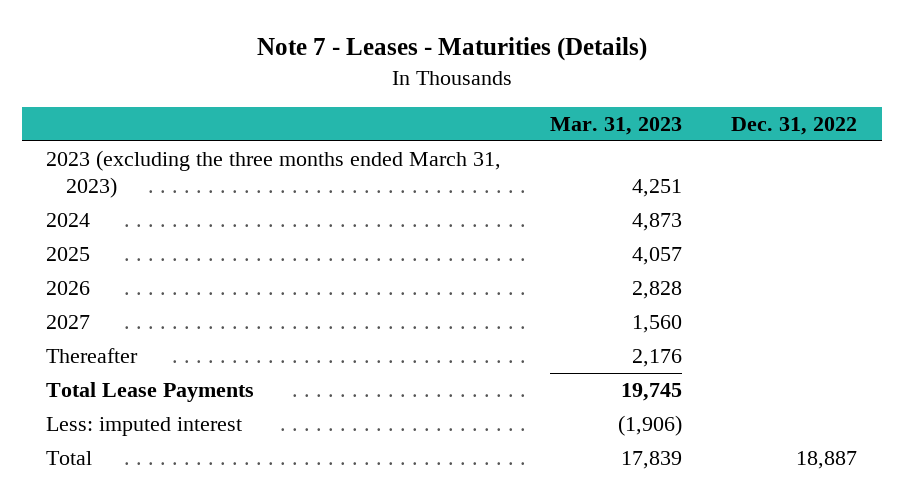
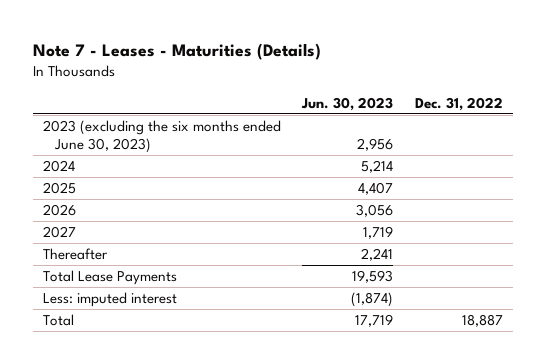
- | Mar. 31, 2023 | Dec. 31, 2022
+ | Jun. 30, 2023 | Dec. 31, 2022
- 2023 (excluding the three months ended March 31, 2023) | 4,251 |
+ 2023 (excluding the six months ended June 30, 2023) | 2,956 |

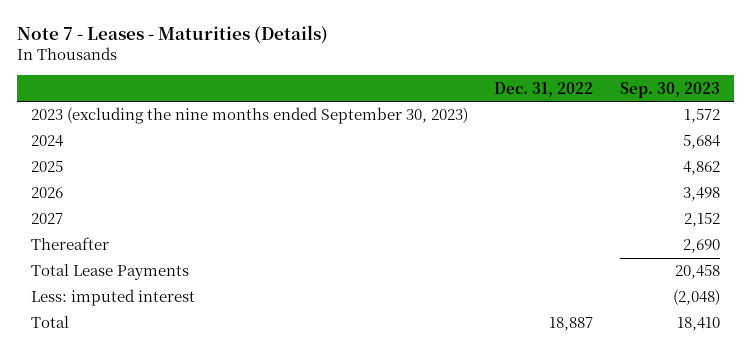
- | Jun. 30, 2023 | Dec. 31, 2022
+ | Dec. 31, 2022 | Sep. 30, 2023
- 2023 (excluding the six months ended June 30, 2023) | 2,956 |
+ 2023 (excluding the nine months ended September 30, 2023) | | 1,572

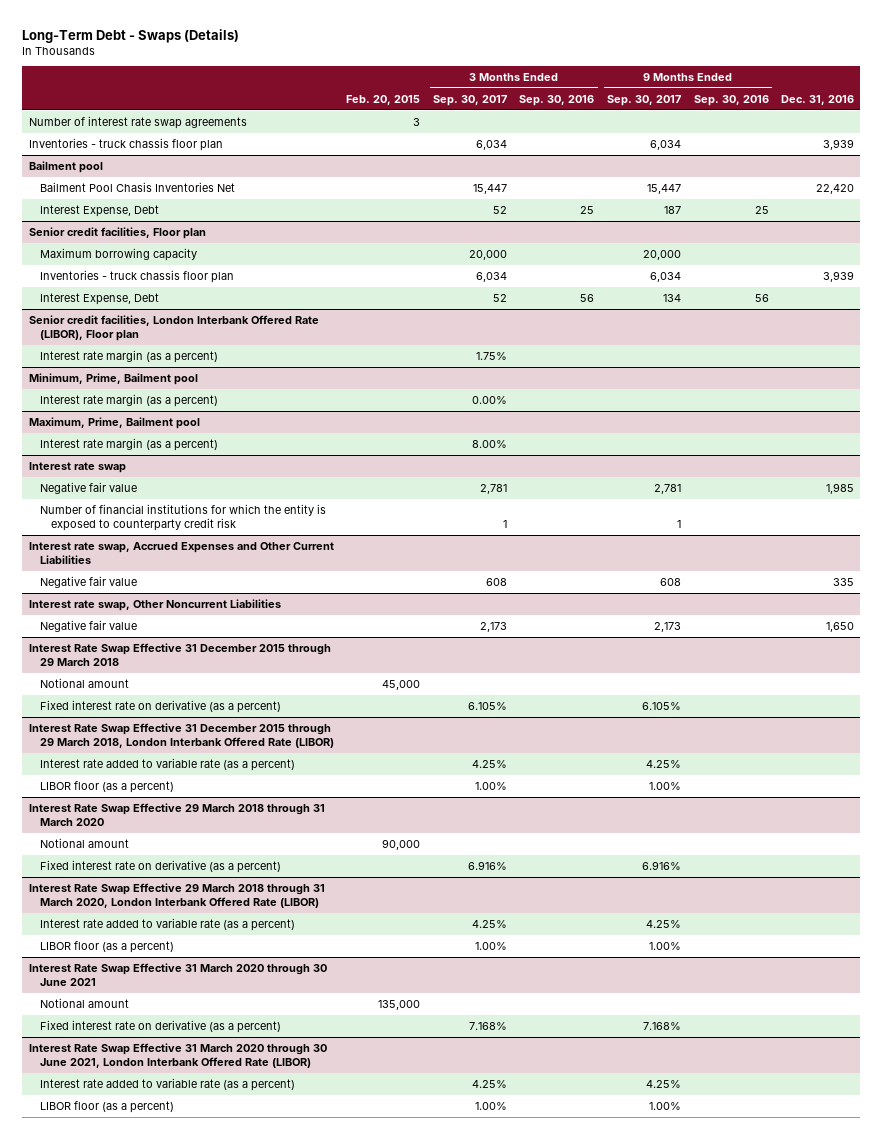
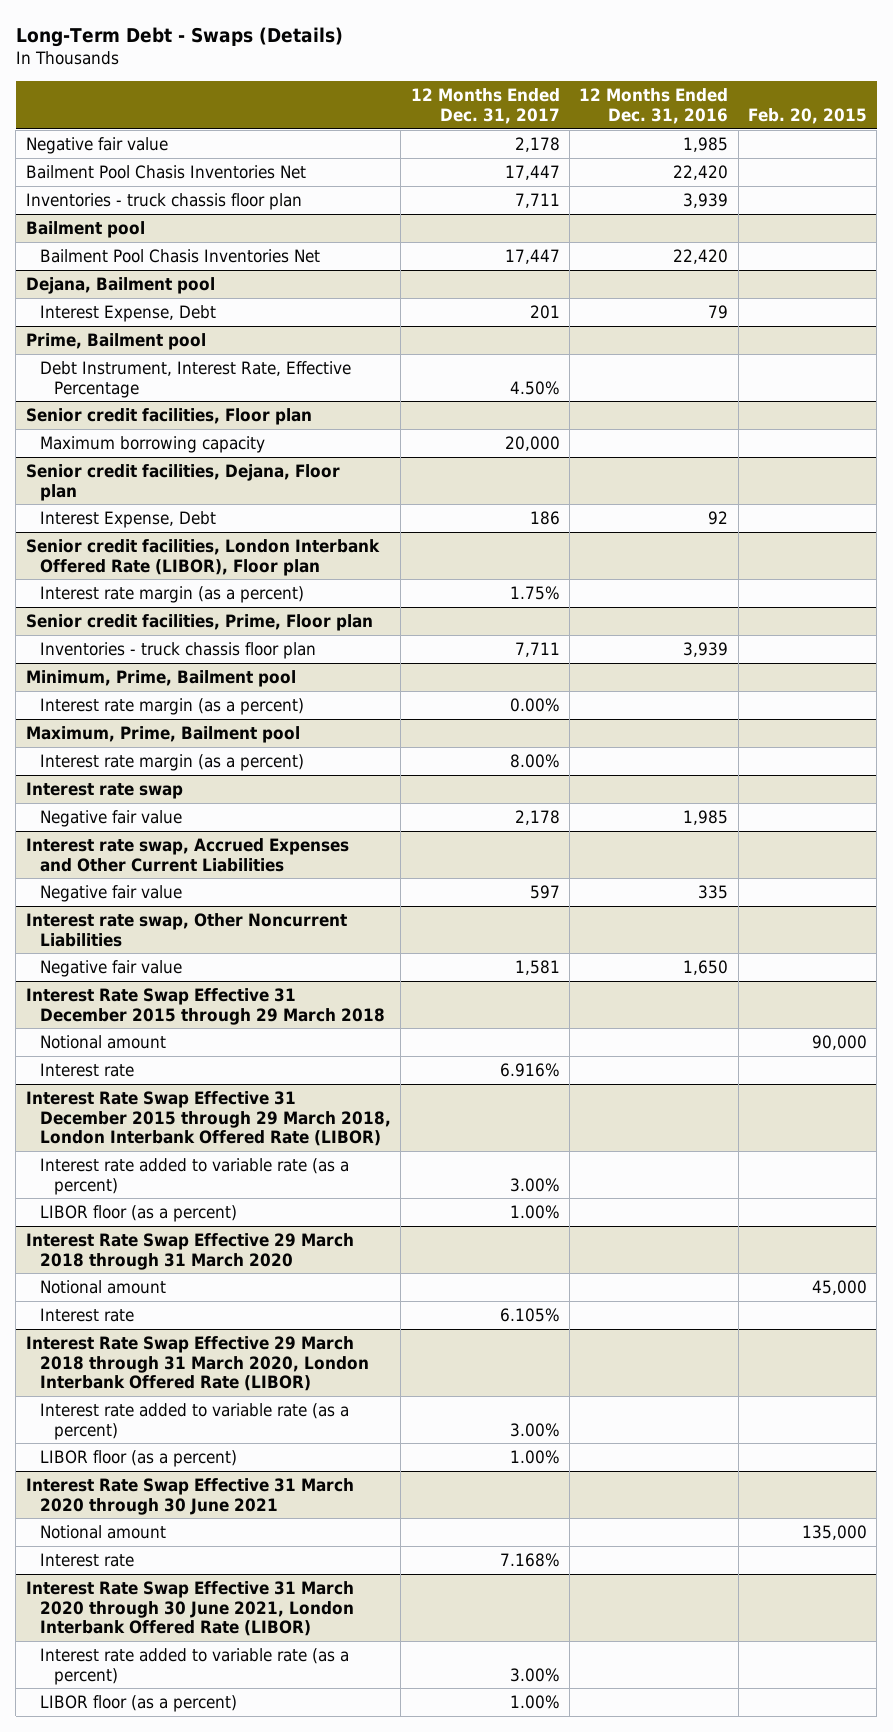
- | Feb. 20, 2015 | 3 Months Ended Sep. 30, 2017 | 3 Months Ended Sep. 30, 2016 | 9 Months Ended Sep. 30, 2017 | 9 Months Ended Sep. 30, 2016 | Dec. 31, 2016
+ | 12 Months Ended Dec. 31, 2017 | 12 Months Ended Dec. 31, 2016 | Feb. 20, 2015
- Number of interest rate swap agreements | 3 | | | | |
+ Negative fair value | 2,178 | 1,985 |
+ Bailment Pool Chasis Inventories Net | 17,447 | 22,420 |
@ Bailment pool
- Interest Expense, Debt | | 52 | 25 | 187 | 25 |
+ Dejana, Bailment pool
+ Interest Expense, Debt | 201 | 79 |
+ Prime, Bailment pool
+ Debt Instrument, Interest Rate, Effective Percentage | 4.50% | |
@ Senior credit facilities, Floor plan
- Inventories - truck chassis floor plan | | 6,034 | | 6,034 | | 3,939
- Interest Expense, Debt | | 52 | 56 | 134 | 56 |
+ Senior credit facilities, Dejana, Floor plan
+ Interest Expense, Debt | 186 | 92 |
+ Senior credit facilities, Prime, Floor plan
+ Inventories - truck chassis floor plan | 7,711 | 3,939 |
@ Interest rate swap
- Number of financial institutions for which the entity is exposed to counterparty credit risk | | 1 | | 1 | |
@ Interest Rate Swap Effective 31 December 2015 through 29 March 2018
- Notional amount | 45,000 | | | | |
- Fixed interest rate on derivative (as a percent) | | 6.105% | | 6.105% | |
+ Notional amount | | | 90,000
+ Interest rate | 6.916% | |
@ Interest Rate Swap Effective 29 March 2018 through 31 March 2020
- Notional amount | 90,000 | | | | |
- Fixed interest rate on derivative (as a percent) | | 6.916% | | 6.916% | |
+ Notional amount | | | 45,000
+ Interest rate | 6.105% | |
@ Interest Rate Swap Effective 31 March 2020 through 30 June 2021
- Fixed interest rate on derivative (as a percent) | | 7.168% | | 7.168% | |
+ Interest rate | 7.168% | |

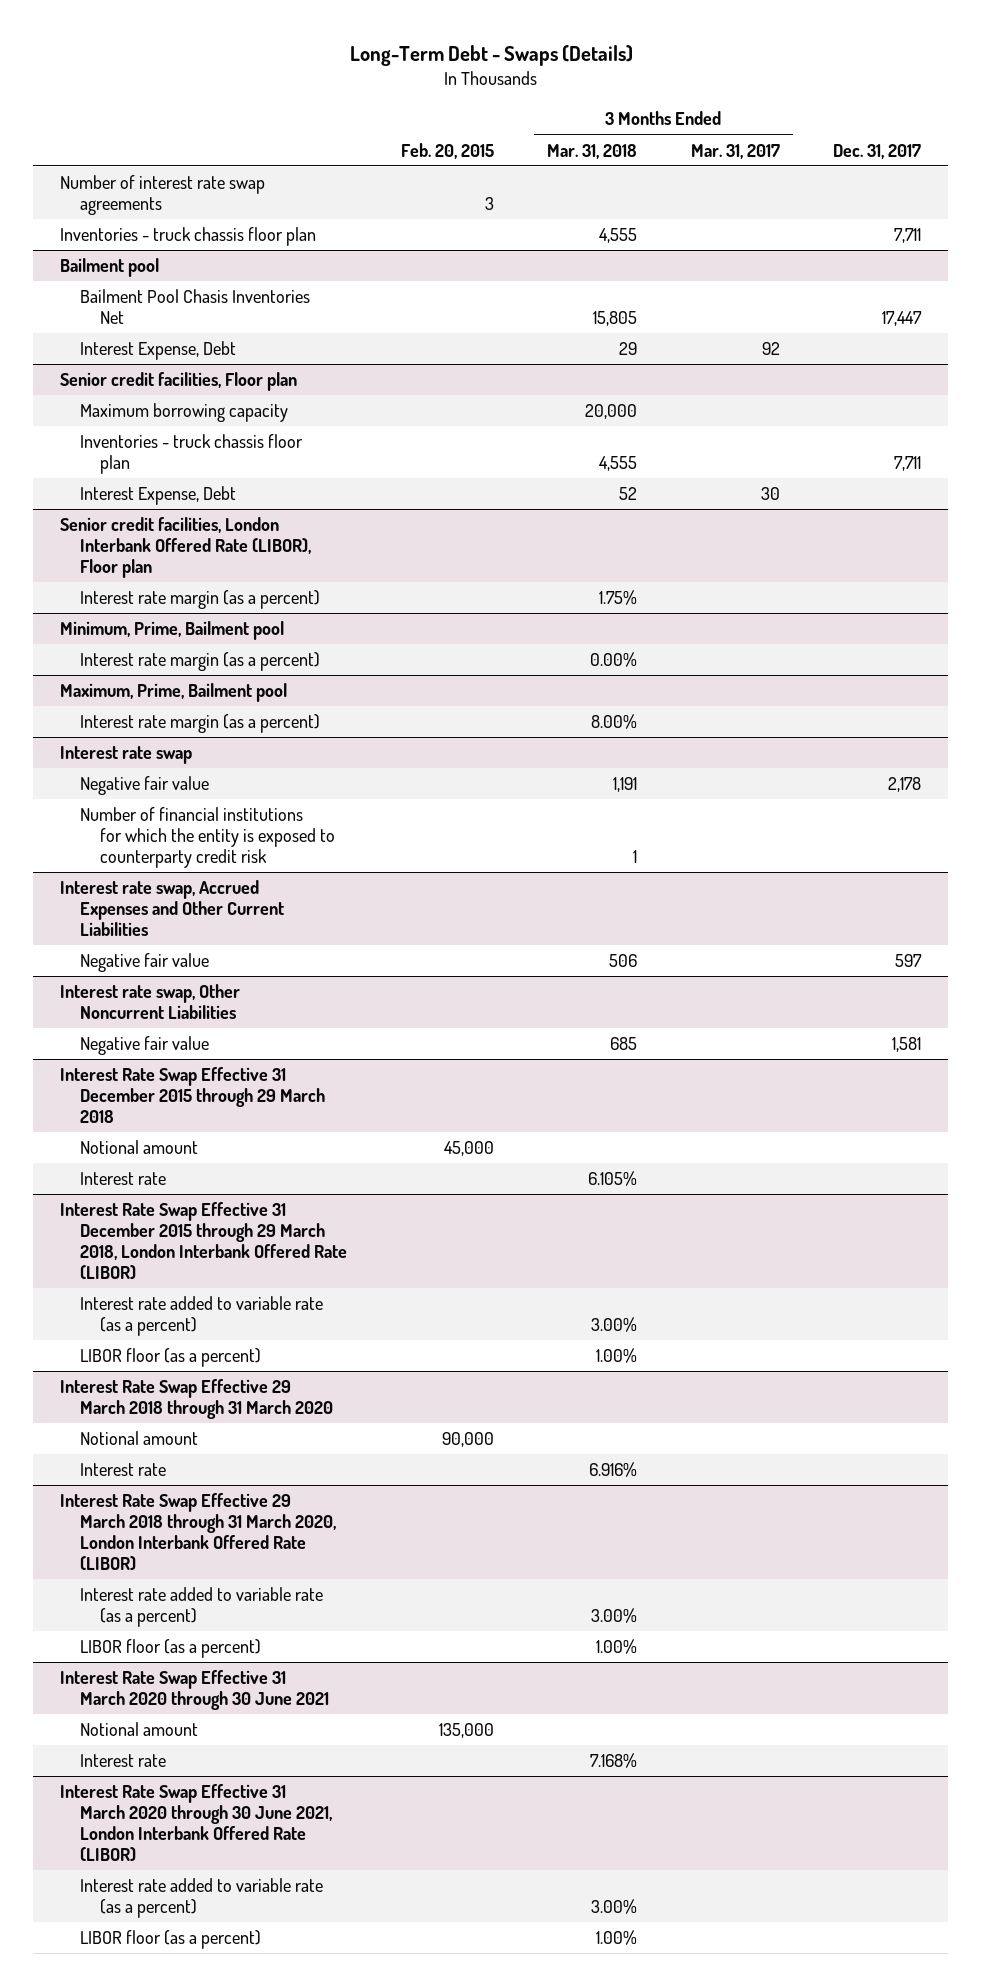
- | 12 Months Ended Dec. 31, 2017 | 12 Months Ended Dec. 31, 2016 | Feb. 20, 2015
+ | Feb. 20, 2015 | 3 Months Ended Mar. 31, 2018 | 3 Months Ended Mar. 31, 2017 | Dec. 31, 2017
- Negative fair value | 2,178 | 1,985 |
- Bailment Pool Chasis Inventories Net | 17,447 | 22,420 |
+ Number of interest rate swap agreements | 3 | | |
- Dejana, Bailment pool
- Interest Expense, Debt | 201 | 79 |
- Prime, Bailment pool
- Debt Instrument, Interest Rate, Effective Percentage | 4.50% | |
@ Bailment pool
+ Interest Expense, Debt | | 29 | 92 |
- Senior credit facilities, Dejana, Floor plan
- Interest Expense, Debt | 186 | 92 |
@ Senior credit facilities, Floor plan
+ Inventories - truck chassis floor plan | | 4,555 | | 7,711
+ Interest Expense, Debt | | 52 | 30 |
- Senior credit facilities, Prime, Floor plan
- Inventories - truck chassis floor plan | 7,711 | 3,939 |
@ Interest rate swap
+ Number of financial institutions for which the entity is exposed to counterparty credit risk | | 1 | |
@ Interest Rate Swap Effective 31 December 2015 through 29 March 2018
- Notional amount | | | 90,000
+ Notional amount | 45,000 | | |
@ Interest Rate Swap Effective 29 March 2018 through 31 March 2020
- Notional amount | | | 45,000
+ Notional amount | 90,000 | | |

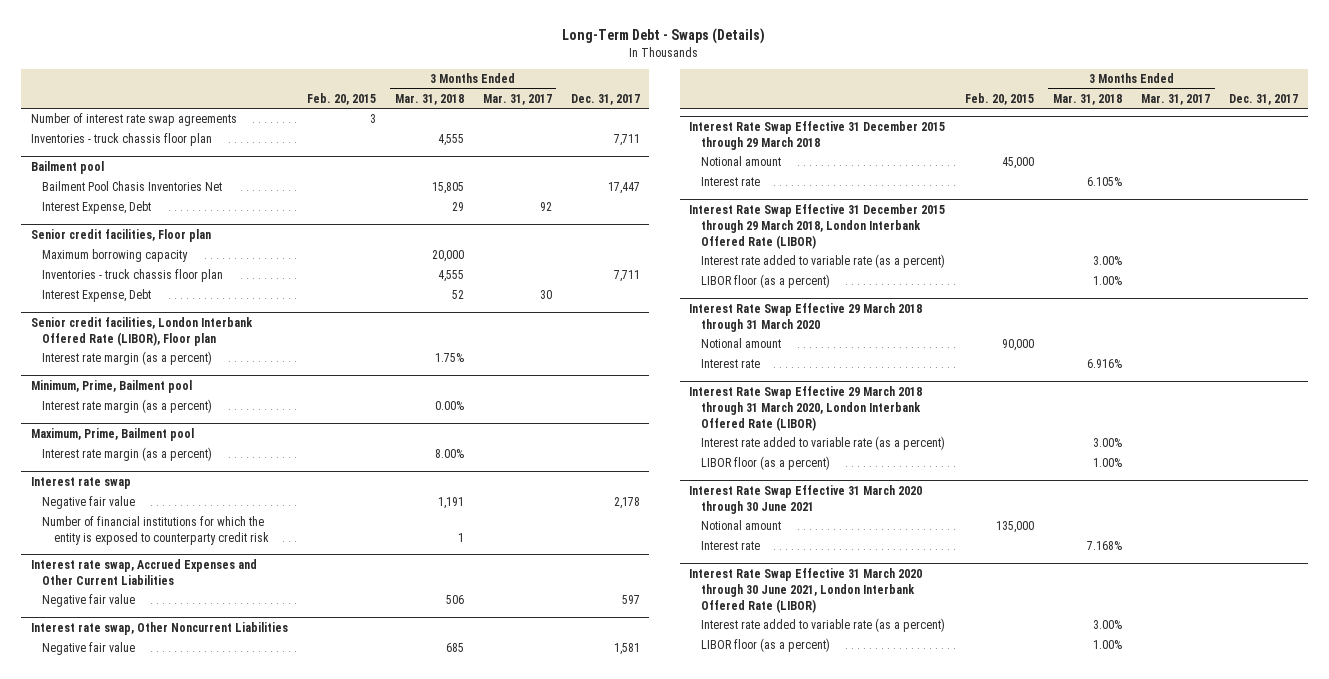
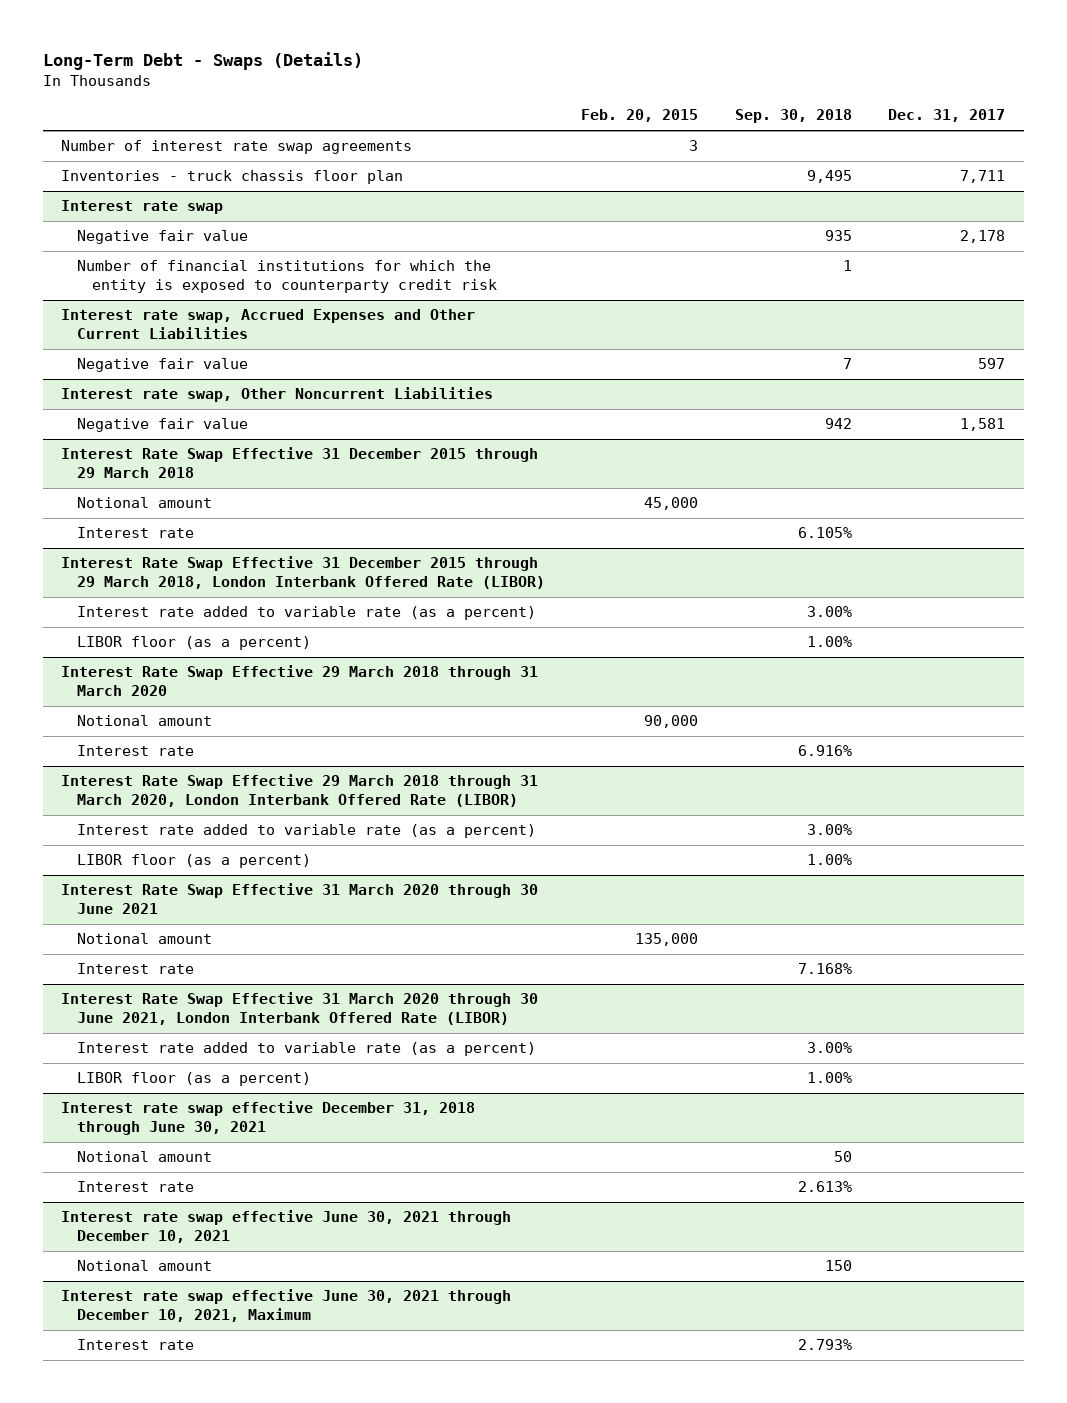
- | Feb. 20, 2015 | 3 Months Ended Mar. 31, 2018 | 3 Months Ended Mar. 31, 2017 | Dec. 31, 2017
+ | Feb. 20, 2015 | Sep. 30, 2018 | Dec. 31, 2017
- Bailment pool
- Bailment Pool Chasis Inventories Net | | 15,805 | | 17,447
- Interest Expense, Debt | | 29 | 92 |
- Senior credit facilities, Floor plan
- Maximum borrowing capacity | | 20,000 | |
- Inventories - truck chassis floor plan | | 4,555 | | 7,711
- Interest Expense, Debt | | 52 | 30 |
- Senior credit facilities, London Interbank Offered Rate (LIBOR), Floor plan
- Interest rate margin (as a percent) | | 1.75% | |
- Minimum, Prime, Bailment pool
- Interest rate margin (as a percent) | | 0.00% | |
- Maximum, Prime, Bailment pool
- Interest rate margin (as a percent) | | 8.00% | |
+ Interest rate swap effective December 31, 2018 through June 30, 2021
+ Notional amount | | 50 |
+ Interest rate | | 2.613% |
+ Interest rate swap effective June 30, 2021 through December 10, 2021
+ Notional amount | | 150 |
+ Interest rate swap effective June 30, 2021 through December 10, 2021, Maximum
+ Interest rate | | 2.793% |

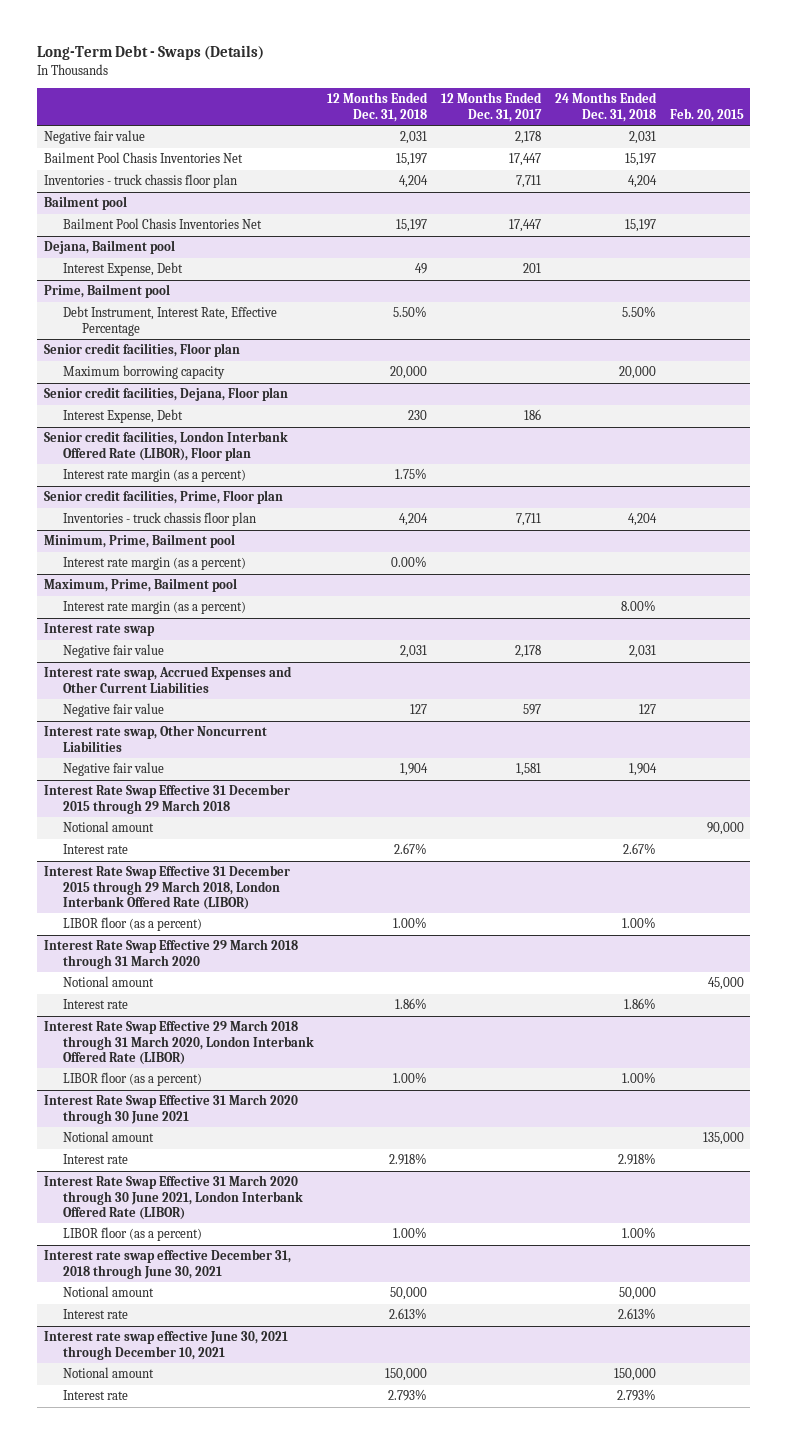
- | Feb. 20, 2015 | Sep. 30, 2018 | Dec. 31, 2017
+ | 12 Months Ended Dec. 31, 2018 | 12 Months Ended Dec. 31, 2017 | 24 Months Ended Dec. 31, 2018 | Feb. 20, 2015
- Number of interest rate swap agreements | 3 | |
+ Negative fair value | 2,031 | 2,178 | 2,031 |
+ Bailment Pool Chasis Inventories Net | 15,197 | 17,447 | 15,197 |
+ Bailment pool
+ Bailment Pool Chasis Inventories Net | 15,197 | 17,447 | 15,197 |
+ Dejana, Bailment pool
+ Interest Expense, Debt | 49 | 201 | |
+ Prime, Bailment pool
+ Debt Instrument, Interest Rate, Effective Percentage | 5.50% | | 5.50% |
+ Senior credit facilities, Floor plan
+ Maximum borrowing capacity | 20,000 | | 20,000 |
+ Senior credit facilities, Dejana, Floor plan
+ Interest Expense, Debt | 230 | 186 | |
+ Senior credit facilities, London Interbank Offered Rate (LIBOR), Floor plan
+ Interest rate margin (as a percent) | 1.75% | | |
+ Senior credit facilities, Prime, Floor plan
+ Inventories - truck chassis floor plan | 4,204 | 7,711 | 4,204 |
+ Minimum, Prime, Bailment pool
+ Interest rate margin (as a percent) | 0.00% | | |
+ Maximum, Prime, Bailment pool
+ Interest rate margin (as a percent) | | | 8.00% |
@ Interest rate swap
- Number of financial institutions for which the entity is exposed to counterparty credit risk | | 1 |
@ Interest Rate Swap Effective 31 December 2015 through 29 March 2018
- Notional amount | 45,000 | |
+ Notional amount | | | | 90,000
@ Interest Rate Swap Effective 31 December 2015 through 29 March 2018, London Interbank Offered Rate (LIBOR)
- Interest rate added to variable rate (as a percent) | | 3.00% |
@ Interest Rate Swap Effective 29 March 2018 through 31 March 2020
- Notional amount | 90,000 | |
+ Notional amount | | | | 45,000
@ Interest Rate Swap Effective 29 March 2018 through 31 March 2020, London Interbank Offered Rate (LIBOR)
- Interest rate added to variable rate (as a percent) | | 3.00% |
@ Interest Rate Swap Effective 31 March 2020 through 30 June 2021, London Interbank Offered Rate (LIBOR)
- Interest rate added to variable rate (as a percent) | | 3.00% |
- Interest rate swap effective June 30, 2021 through December 10, 2021, Maximum
- Interest rate | | 2.793% |
@ Interest rate swap effective June 30, 2021 through December 10, 2021
+ Interest rate | 2.793% | | 2.793% |

